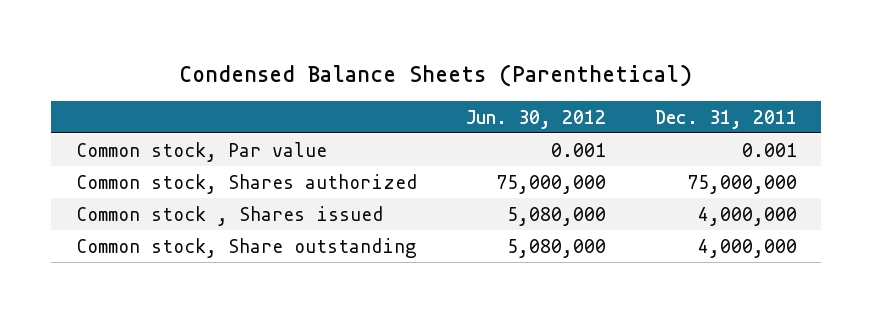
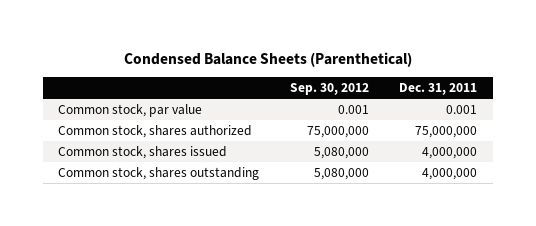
- | Jun. 30, 2012 | Dec. 31, 2011
+ | Sep. 30, 2012 | Dec. 31, 2011
- Common stock, Par value | 0.001 | 0.001
- Common stock, Shares authorized | 75,000,000 | 75,000,000
- Common stock , Shares issued | 5,080,000 | 4,000,000
- Common stock, Share outstanding | 5,080,000 | 4,000,000
+ Common stock, par value | 0.001 | 0.001
+ Common stock, shares authorized | 75,000,000 | 75,000,000
+ Common stock, shares issued | 5,080,000 | 4,000,000
+ Common stock, shares outstanding | 5,080,000 | 4,000,000

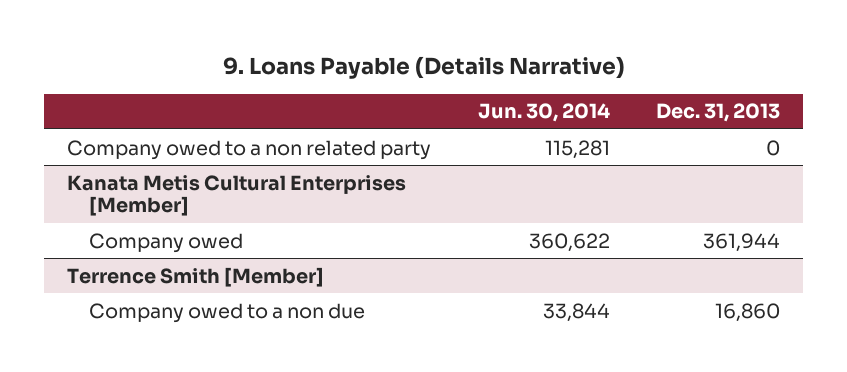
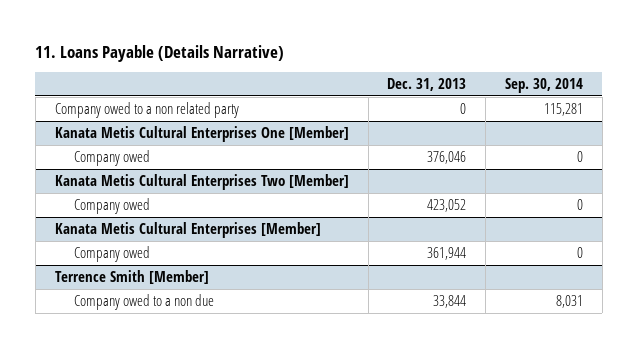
- 9. Loans Payable (Details Narrative)
+ 11. Loans Payable (Details Narrative)
- | Jun. 30, 2014 | Dec. 31, 2013
+ | Dec. 31, 2013 | Sep. 30, 2014
+ Kanata Metis Cultural Enterprises One [Member]
+ Company owed | 376,046 | 0
+ Kanata Metis Cultural Enterprises Two [Member]
+ Company owed | 423,052 | 0
@ Terrence Smith [Member]
- Company owed to a non due | 33,844 | 16,860
+ Company owed to a non due | 33,844 | 8,031

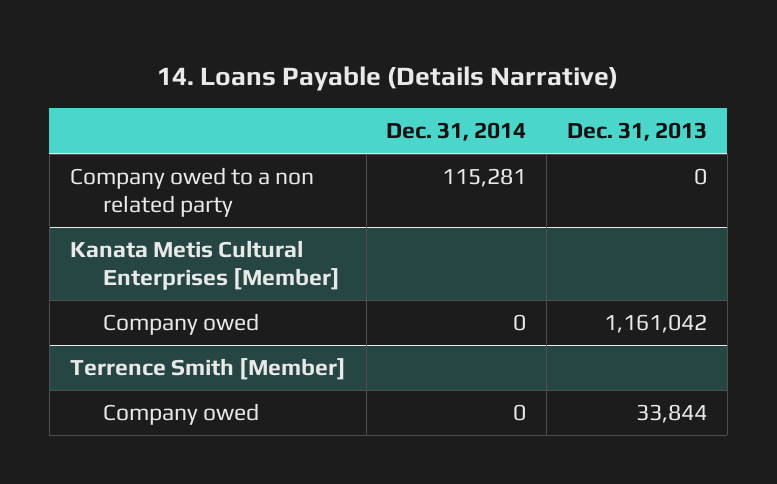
- 11. Loans Payable (Details Narrative)
+ 14. Loans Payable (Details Narrative)
- | Dec. 31, 2013 | Sep. 30, 2014
+ | Dec. 31, 2014 | Dec. 31, 2013
- Kanata Metis Cultural Enterprises One [Member]
- Company owed | 376,046 | 0
- Kanata Metis Cultural Enterprises Two [Member]
- Company owed | 423,052 | 0
@ Kanata Metis Cultural Enterprises [Member]
- Company owed | 361,944 | 0
+ Company owed | 0 | 1,161,042
@ Terrence Smith [Member]
- Company owed to a non due | 33,844 | 8,031
+ Company owed | 0 | 33,844

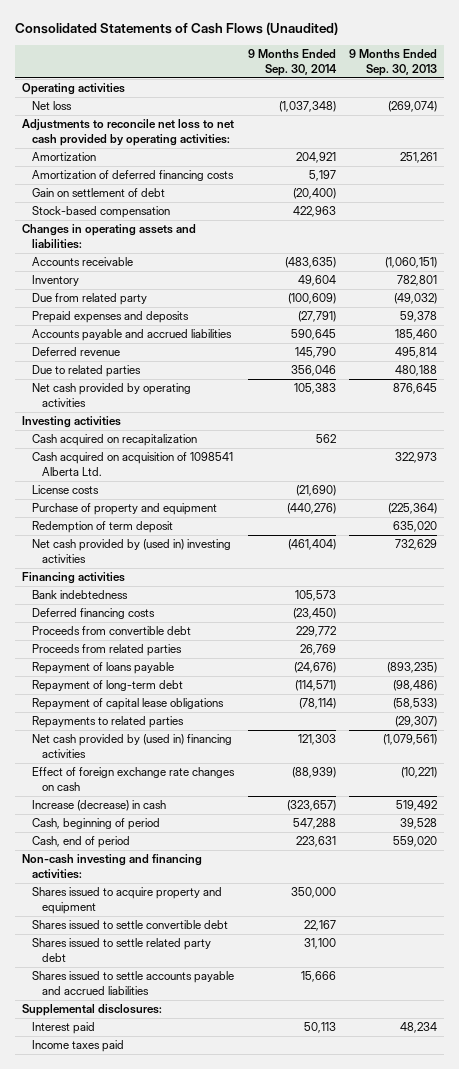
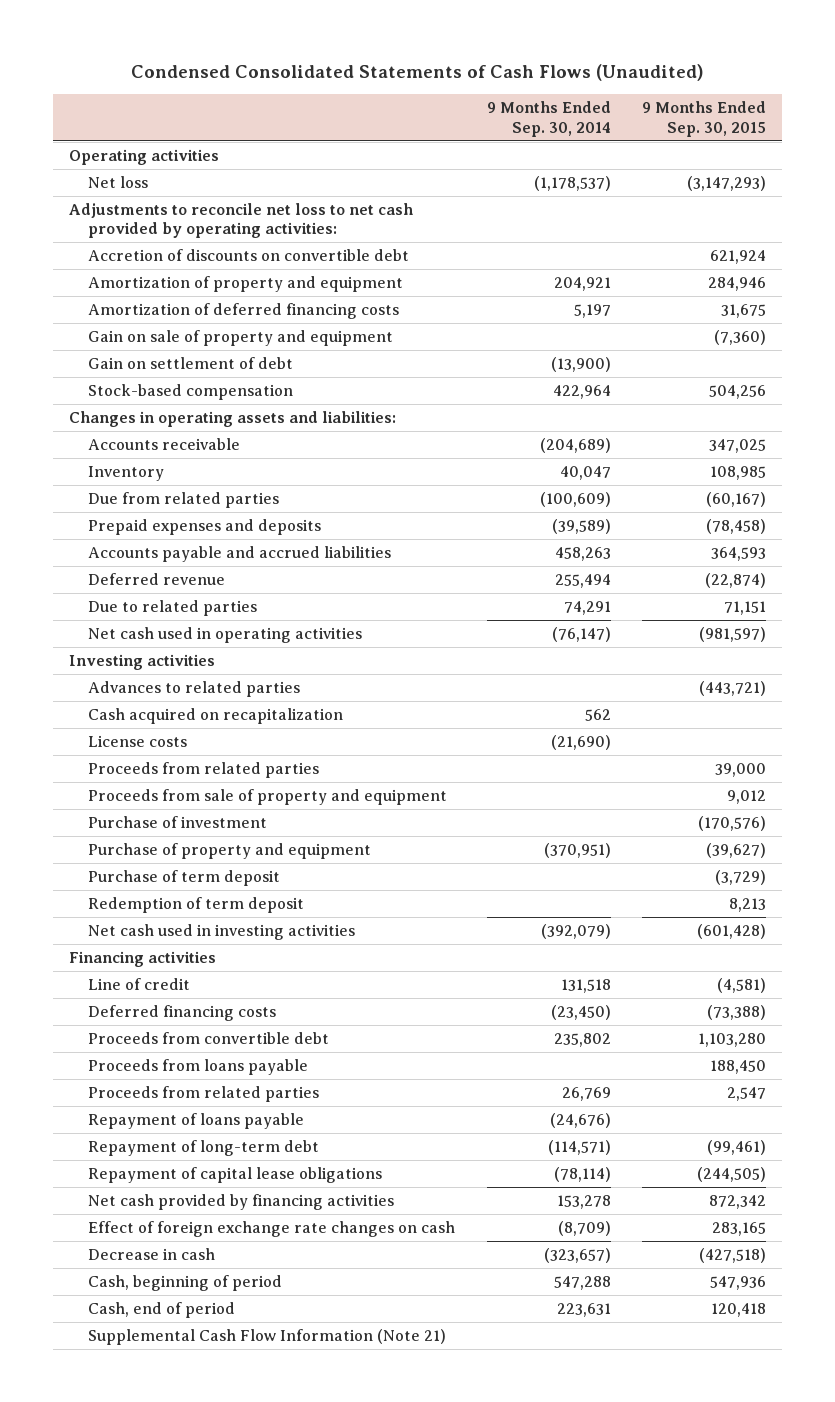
- Consolidated Statements of Cash Flows (Unaudited)
+ Condensed Consolidated Statements of Cash Flows (Unaudited)
- | 9 Months Ended Sep. 30, 2014 | 9 Months Ended Sep. 30, 2013
+ | 9 Months Ended Sep. 30, 2014 | 9 Months Ended Sep. 30, 2015
- Net loss | (1,037,348) | (269,074)
+ Net loss | (1,178,537) | (3,147,293)
- Amortization | 204,921 | 251,261
+ Accretion of discounts on convertible debt | | 621,924
+ Amortization of property and equipment | 204,921 | 284,946
- Gain on settlement of debt | (20,400) |
- Stock-based compensation | 422,963 |
+ Gain on sale of property and equipment | | (7,360)
+ Gain on settlement of debt | (13,900) |
+ Stock-based compensation | 422,964 | 504,256
- Accounts receivable | (483,635) | (1,060,151)
- Inventory | 49,604 | 782,801
- Due from related party | (100,609) | (49,032)
- Prepaid expenses and deposits | (27,791) | 59,378
- Accounts payable and accrued liabilities | 590,645 | 185,460
- Deferred revenue | 145,790 | 495,814
- Due to related parties | 356,046 | 480,188
- Net cash provided by operating activities | 105,383 | 876,645
+ Accounts receivable | (204,689) | 347,025
+ Inventory | 40,047 | 108,985
+ Due from related parties | (100,609) | (60,167)
+ Prepaid expenses and deposits | (39,589) | (78,458)
+ Accounts payable and accrued liabilities | 458,263 | 364,593
+ Deferred revenue | 255,494 | (22,874)
+ Due to related parties | 74,291 | 71,151
+ Net cash used in operating activities | (76,147) | (981,597)
+ Advances to related parties | | (443,721)
- Cash acquired on acquisition of 1098541 Alberta Ltd. | | 322,973
- Purchase of property and equipment | (440,276) | (225,364)
+ Proceeds from related parties | | 39,000
+ Proceeds from sale of property and equipment | | 9,012
+ Purchase of investment | | (170,576)
+ Purchase of property and equipment | (370,951) | (39,627)
+ Purchase of term deposit | | (3,729)
- Net cash provided by (used in) investing activities | (461,404) | 732,629
+ Net cash used in investing activities | (392,079) | (601,428)
- Bank indebtedness | 105,573 |
+ Line of credit | 131,518 | (4,581)
- Proceeds from convertible debt | 229,772 |
+ Proceeds from convertible debt | 235,802 | 1,103,280
+ Proceeds from loans payable | | 188,450
- Repayments to related parties | | (29,307)
- Net cash provided by (used in) financing activities | 121,303 | (1,079,561)
- Effect of foreign exchange rate changes on cash | (88,939) | (10,221)
- Increase (decrease) in cash | (323,657) | 519,492
+ Net cash provided by financing activities | 153,278 | 872,342
+ Effect of foreign exchange rate changes on cash | (8,709) | 283,165
+ Decrease in cash | (323,657) | (427,518)
- Non-cash investing and financing activities:
- Shares issued to acquire property and equipment | 350,000 |
- Shares issued to settle convertible debt | 22,167 |
- Shares issued to settle related party debt | 31,100 |
- Shares issued to settle accounts payable and accrued liabilities | 15,666 |
- Supplemental disclosures:
- Interest paid | 50,113 | 48,234
- Income taxes paid
+ Supplemental Cash Flow Information (Note 21)

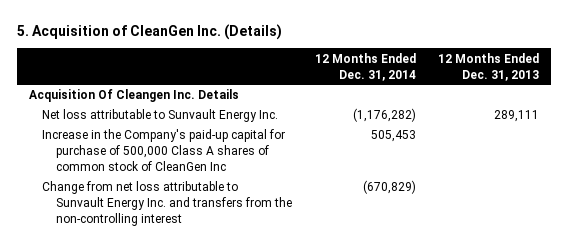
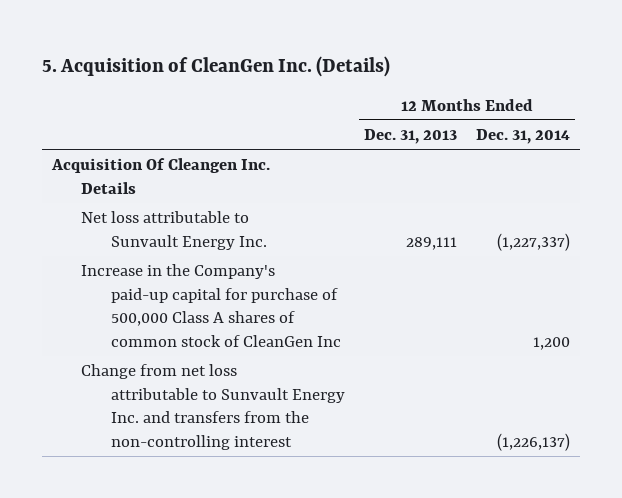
- | 12 Months Ended Dec. 31, 2014 | 12 Months Ended Dec. 31, 2013
+ | 12 Months Ended Dec. 31, 2013 | 12 Months Ended Dec. 31, 2014
- Net loss attributable to Sunvault Energy Inc. | (1,176,282) | 289,111
- Increase in the Company's paid-up capital for purchase of 500,000 Class A shares of common stock of CleanGen Inc | 505,453 |
- Change from net loss attributable to Sunvault Energy Inc. and transfers from the non-controlling interest | (670,829) |
+ Net loss attributable to Sunvault Energy Inc. | 289,111 | (1,227,337)
+ Increase in the Company's paid-up capital for purchase of 500,000 Class A shares of common stock of CleanGen Inc | | 1,200
+ Change from net loss attributable to Sunvault Energy Inc. and transfers from the non-controlling interest | | (1,226,137)

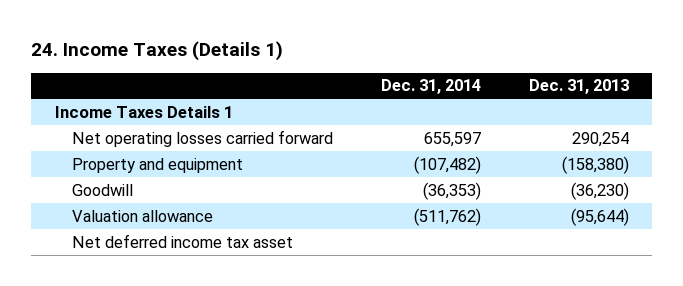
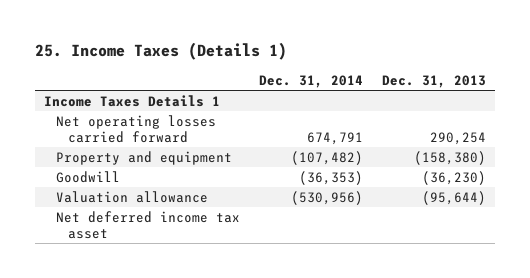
- 24. Income Taxes (Details 1)
+ 25. Income Taxes (Details 1)
- Net operating losses carried forward | 655,597 | 290,254
+ Net operating losses carried forward | 674,791 | 290,254
- Valuation allowance | (511,762) | (95,644)
+ Valuation allowance | (530,956) | (95,644)

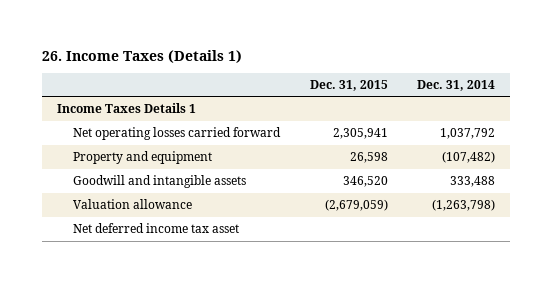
- 25. Income Taxes (Details 1)
+ 26. Income Taxes (Details 1)
- | Dec. 31, 2014 | Dec. 31, 2013
+ | Dec. 31, 2015 | Dec. 31, 2014
- Net operating losses carried forward | 674,791 | 290,254
+ Net operating losses carried forward | 2,305,941 | 1,037,792
- Goodwill | (36,353) | (36,230)
- Valuation allowance | (530,956) | (95,644)
+ Goodwill and intangible assets | 346,520 | 333,488
+ Valuation allowance | (2,679,059) | (1,263,798)

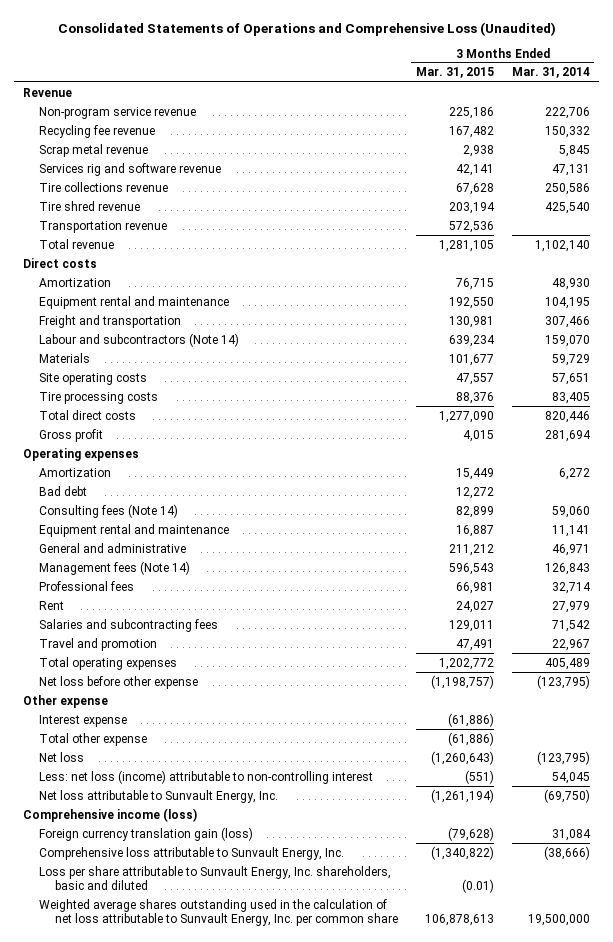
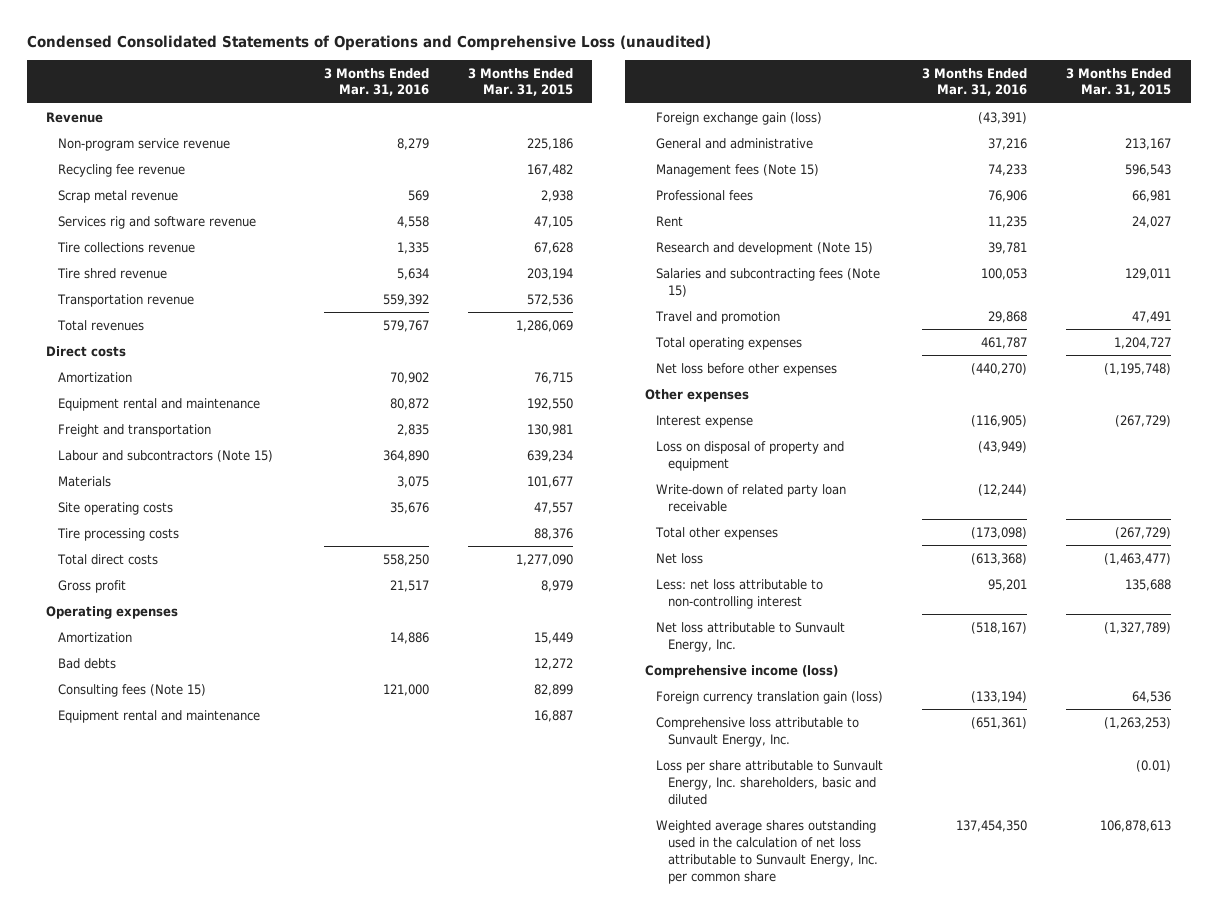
- Consolidated Statements of Operations and Comprehensive Loss (Unaudited)
+ Condensed Consolidated Statements of Operations and Comprehensive Loss (unaudited)
- | 3 Months Ended Mar. 31, 2015 | 3 Months Ended Mar. 31, 2014
+ | 3 Months Ended Mar. 31, 2016 | 3 Months Ended Mar. 31, 2015
- Services rig and software revenue | 42,141 | 47,131
+ Services rig and software revenue | 4,558 | 47,105
- Total revenue | 1,281,105 | 1,102,140
+ Total revenues | 579,767 | 1,286,069
- Labour and subcontractors (Note 14) | 639,234 | 159,070
+ Labour and subcontractors (Note 15) | 364,890 | 639,234
- Gross profit | 4,015 | 281,694
+ Gross profit | 21,517 | 8,979
- Bad debt | 12,272 |
- Consulting fees (Note 14) | 82,899 | 59,060
+ Bad debts | | 12,272
+ Consulting fees (Note 15) | 121,000 | 82,899
- General and administrative | 211,212 | 46,971
- Management fees (Note 14) | 596,543 | 126,843
+ Foreign exchange gain (loss) | (43,391) |
+ General and administrative | 37,216 | 213,167
+ Management fees (Note 15) | 74,233 | 596,543
- Salaries and subcontracting fees | 129,011 | 71,542
+ Research and development (Note 15) | 39,781 |
+ Salaries and subcontracting fees (Note 15) | 100,053 | 129,011
- Total operating expenses | 1,202,772 | 405,489
- Net loss before other expense | (1,198,757) | (123,795)
- Other expense
- Interest expense | (61,886) |
- Total other expense | (61,886) |
- Net loss | (1,260,643) | (123,795)
- Less: net loss (income) attributable to non-controlling interest | (551) | 54,045
- Net loss attributable to Sunvault Energy, Inc. | (1,261,194) | (69,750)
+ Total operating expenses | 461,787 | 1,204,727
+ Net loss before other expenses | (440,270) | (1,195,748)
+ Other expenses
+ Interest expense | (116,905) | (267,729)
+ Loss on disposal of property and equipment | (43,949) |
+ Write-down of related party loan receivable | (12,244) |
+ Total other expenses | (173,098) | (267,729)
+ Net loss | (613,368) | (1,463,477)
+ Less: net loss attributable to non-controlling interest | 95,201 | 135,688
+ Net loss attributable to Sunvault Energy, Inc. | (518,167) | (1,327,789)
- Foreign currency translation gain (loss) | (79,628) | 31,084
- Comprehensive loss attributable to Sunvault Energy, Inc. | (1,340,822) | (38,666)
+ Foreign currency translation gain (loss) | (133,194) | 64,536
+ Comprehensive loss attributable to Sunvault Energy, Inc. | (651,361) | (1,263,253)

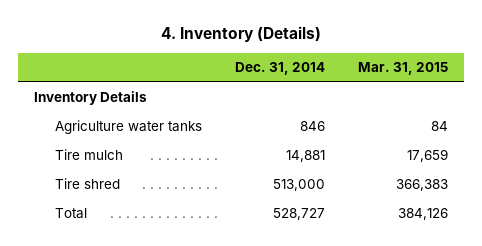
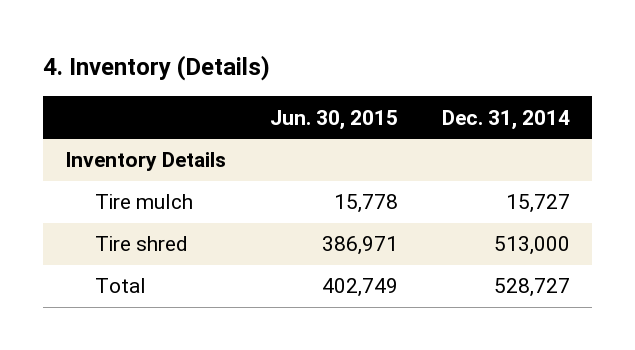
- | Dec. 31, 2014 | Mar. 31, 2015
+ | Jun. 30, 2015 | Dec. 31, 2014
- Agriculture water tanks | 846 | 84
- Tire mulch | 14,881 | 17,659
+ Tire mulch | 15,778 | 15,727

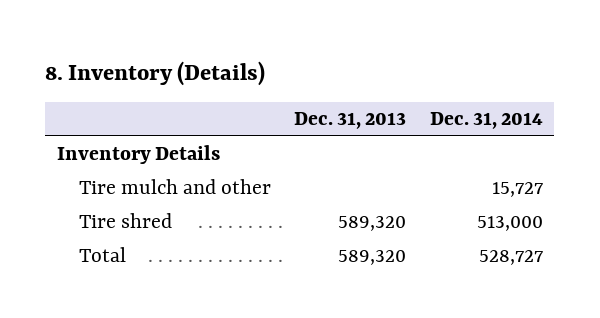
- 4. Inventory (Details)
+ 8. Inventory (Details)
- | Jun. 30, 2015 | Dec. 31, 2014
+ | Dec. 31, 2013 | Dec. 31, 2014
- Tire mulch | 15,778 | 15,727
+ Tire mulch and other | | 15,727

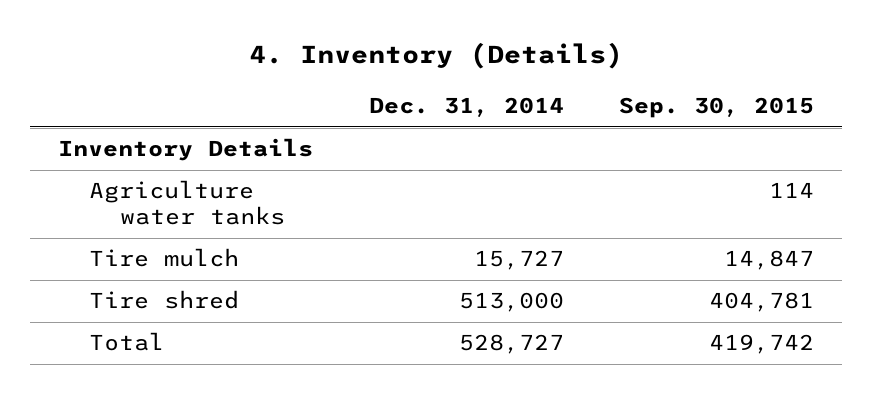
- 8. Inventory (Details)
+ 4. Inventory (Details)
- | Dec. 31, 2013 | Dec. 31, 2014
+ | Dec. 31, 2014 | Sep. 30, 2015
- Tire mulch and other | | 15,727
+ Agriculture water tanks | | 114
+ Tire mulch | 15,727 | 14,847

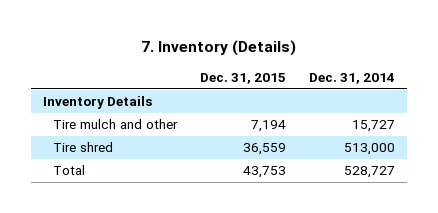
- 4. Inventory (Details)
+ 7. Inventory (Details)
- | Dec. 31, 2014 | Sep. 30, 2015
+ | Dec. 31, 2015 | Dec. 31, 2014
- Agriculture water tanks | | 114
- Tire mulch | 15,727 | 14,847
+ Tire mulch and other | 7,194 | 15,727

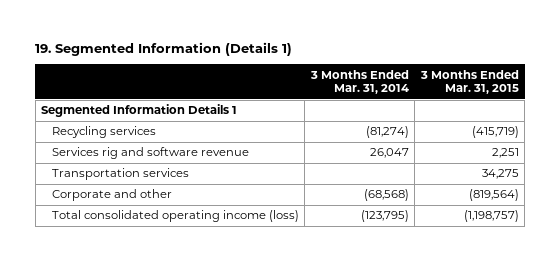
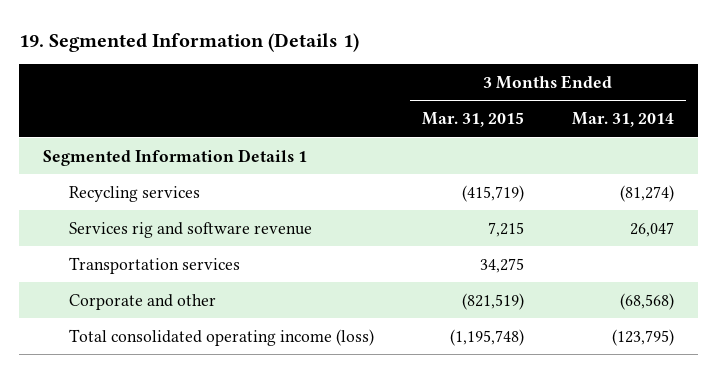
- | 3 Months Ended Mar. 31, 2014 | 3 Months Ended Mar. 31, 2015
+ | 3 Months Ended Mar. 31, 2015 | 3 Months Ended Mar. 31, 2014
- Services rig and software revenue | 26,047 | 2,251
+ Services rig and software revenue | 7,215 | 26,047
- Corporate and other | (68,568) | (819,564)
- Total consolidated operating income (loss) | (123,795) | (1,198,757)
+ Corporate and other | (821,519) | (68,568)
+ Total consolidated operating income (loss) | (1,195,748) | (123,795)

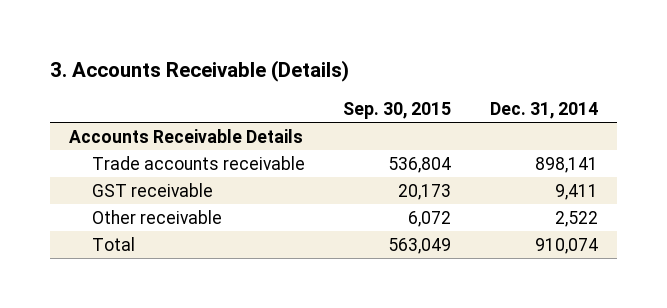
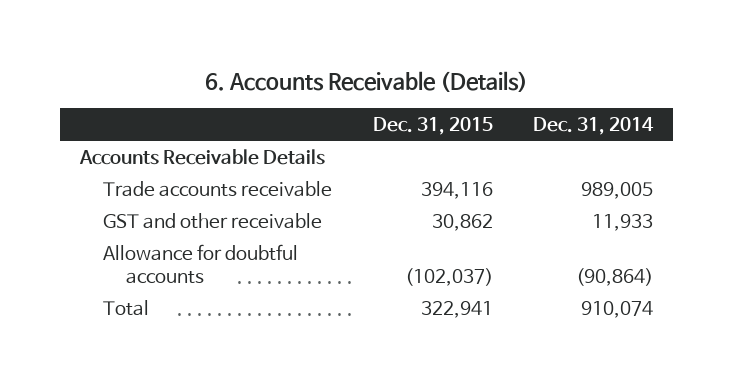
- 3. Accounts Receivable (Details)
+ 6. Accounts Receivable (Details)
- | Sep. 30, 2015 | Dec. 31, 2014
+ | Dec. 31, 2015 | Dec. 31, 2014
- Trade accounts receivable | 536,804 | 898,141
- GST receivable | 20,173 | 9,411
- Other receivable | 6,072 | 2,522
+ Trade accounts receivable | 394,116 | 989,005
+ GST and other receivable | 30,862 | 11,933
+ Allowance for doubtful accounts | (102,037) | (90,864)

